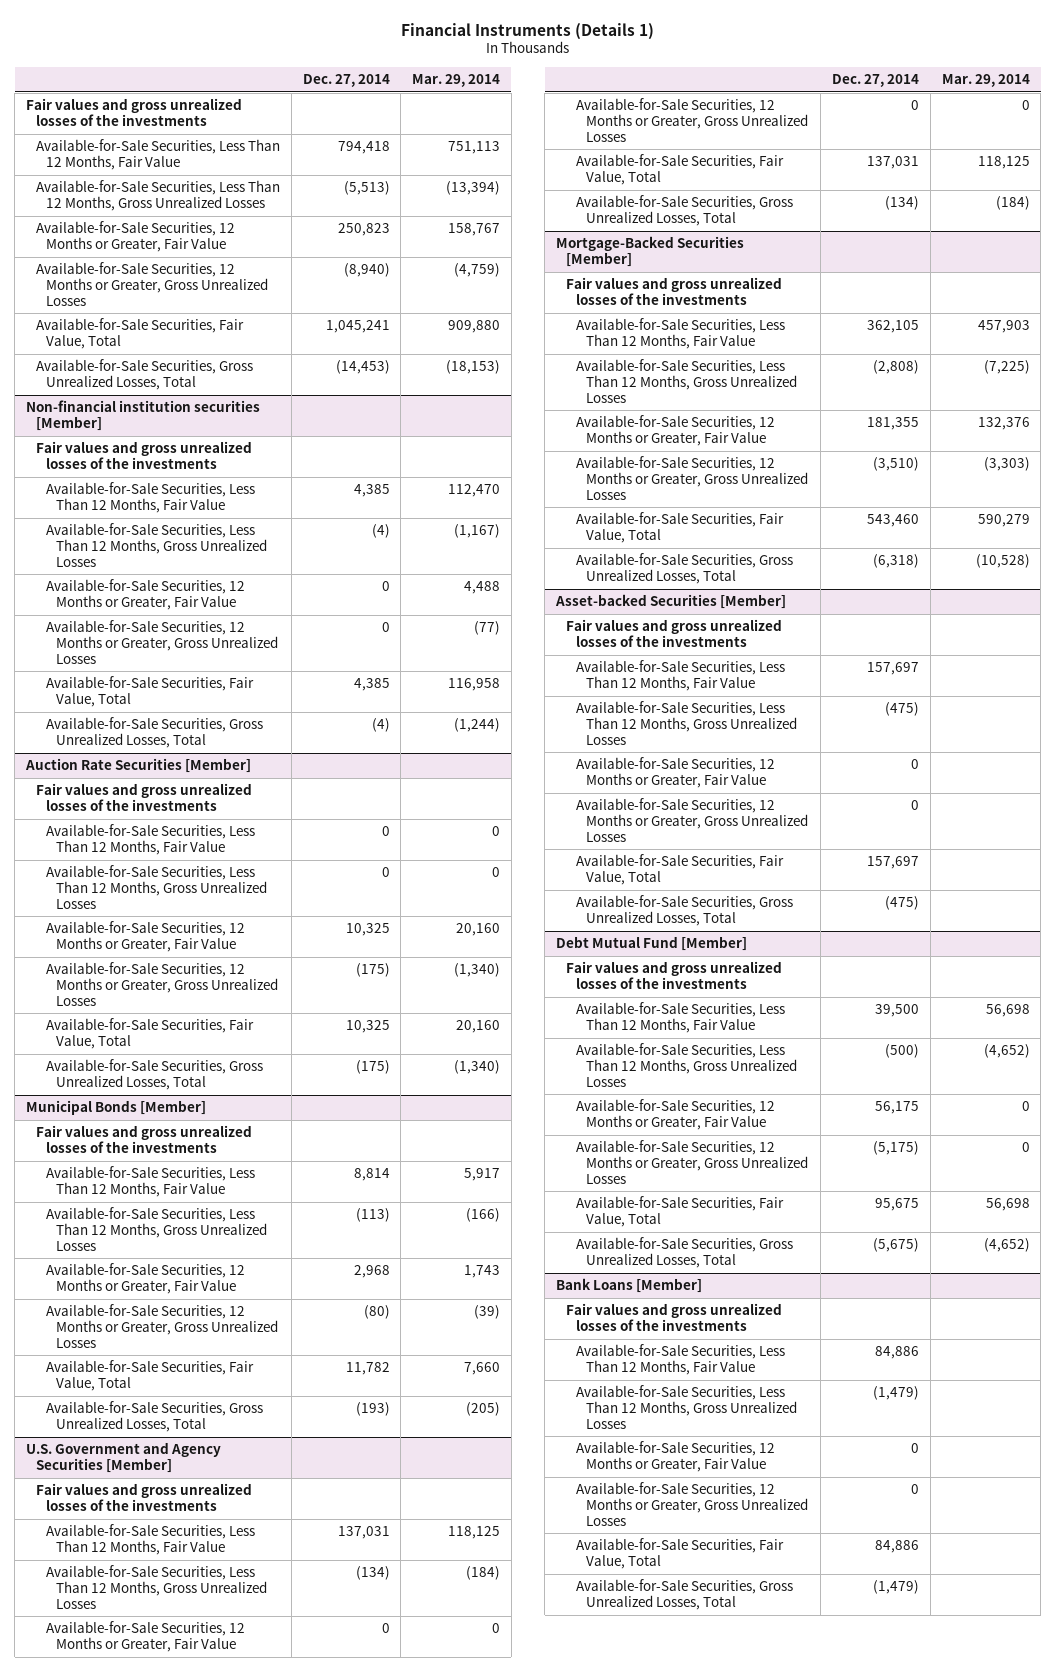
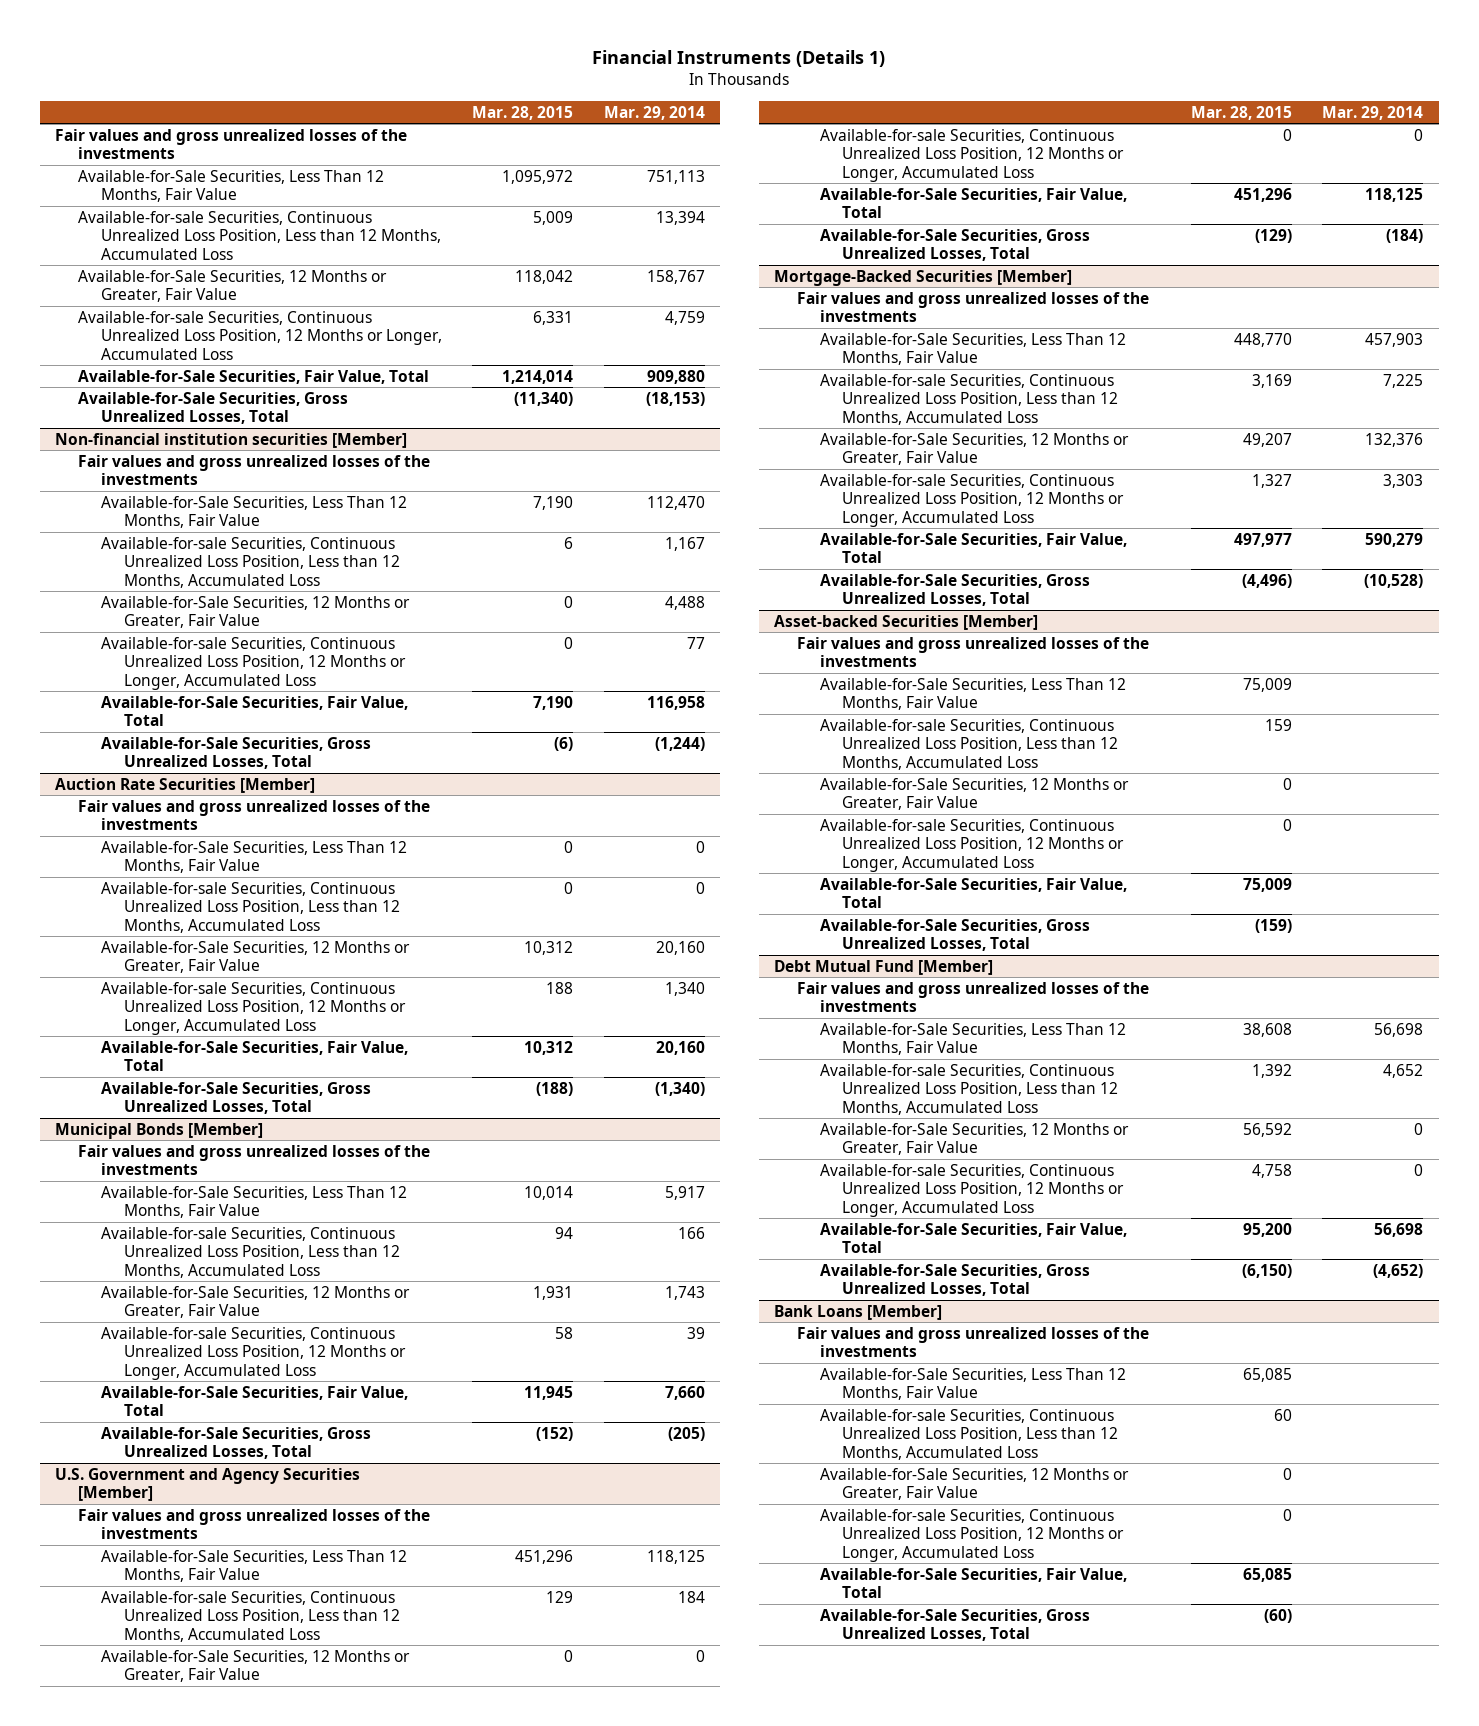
- | Dec. 27, 2014 | Mar. 29, 2014
+ | Mar. 28, 2015 | Mar. 29, 2014
- Available-for-Sale Securities, Less Than 12 Months, Gross Unrealized Losses | (5,513) | (13,394)
+ Available-for-sale Securities, Continuous Unrealized Loss Position, Less than 12 Months, Accumulated Loss | 5,009 | 13,394
- Available-for-Sale Securities, 12 Months or Greater, Gross Unrealized Losses | (8,940) | (4,759)
+ Available-for-sale Securities, Continuous Unrealized Loss Position, 12 Months or Longer, Accumulated Loss | 6,331 | 4,759
@ Non-financial institution securities [Member]
- Available-for-Sale Securities, Less Than 12 Months, Gross Unrealized Losses | (4) | (1,167)
+ Available-for-sale Securities, Continuous Unrealized Loss Position, Less than 12 Months, Accumulated Loss | 6 | 1,167
- Available-for-Sale Securities, 12 Months or Greater, Gross Unrealized Losses | 0 | (77)
+ Available-for-sale Securities, Continuous Unrealized Loss Position, 12 Months or Longer, Accumulated Loss | 0 | 77
@ Auction Rate Securities [Member]
- Available-for-Sale Securities, Less Than 12 Months, Gross Unrealized Losses | 0 | 0
+ Available-for-sale Securities, Continuous Unrealized Loss Position, Less than 12 Months, Accumulated Loss | 0 | 0
- Available-for-Sale Securities, 12 Months or Greater, Gross Unrealized Losses | (175) | (1,340)
+ Available-for-sale Securities, Continuous Unrealized Loss Position, 12 Months or Longer, Accumulated Loss | 188 | 1,340
@ Municipal Bonds [Member]
- Available-for-Sale Securities, Less Than 12 Months, Gross Unrealized Losses | (113) | (166)
+ Available-for-sale Securities, Continuous Unrealized Loss Position, Less than 12 Months, Accumulated Loss | 94 | 166
- Available-for-Sale Securities, 12 Months or Greater, Gross Unrealized Losses | (80) | (39)
+ Available-for-sale Securities, Continuous Unrealized Loss Position, 12 Months or Longer, Accumulated Loss | 58 | 39
@ U.S. Government and Agency Securities [Member]
- Available-for-Sale Securities, Less Than 12 Months, Gross Unrealized Losses | (134) | (184)
+ Available-for-sale Securities, Continuous Unrealized Loss Position, Less than 12 Months, Accumulated Loss | 129 | 184
- Available-for-Sale Securities, 12 Months or Greater, Gross Unrealized Losses | 0 | 0
+ Available-for-sale Securities, Continuous Unrealized Loss Position, 12 Months or Longer, Accumulated Loss | 0 | 0
@ Mortgage-Backed Securities [Member]
- Available-for-Sale Securities, Less Than 12 Months, Gross Unrealized Losses | (2,808) | (7,225)
+ Available-for-sale Securities, Continuous Unrealized Loss Position, Less than 12 Months, Accumulated Loss | 3,169 | 7,225
- Available-for-Sale Securities, 12 Months or Greater, Gross Unrealized Losses | (3,510) | (3,303)
+ Available-for-sale Securities, Continuous Unrealized Loss Position, 12 Months or Longer, Accumulated Loss | 1,327 | 3,303
@ Asset-backed Securities [Member]
- Available-for-Sale Securities, Less Than 12 Months, Gross Unrealized Losses | (475) |
+ Available-for-sale Securities, Continuous Unrealized Loss Position, Less than 12 Months, Accumulated Loss | 159 |
- Available-for-Sale Securities, 12 Months or Greater, Gross Unrealized Losses | 0 |
+ Available-for-sale Securities, Continuous Unrealized Loss Position, 12 Months or Longer, Accumulated Loss | 0 |
@ Debt Mutual Fund [Member]
- Available-for-Sale Securities, Less Than 12 Months, Gross Unrealized Losses | (500) | (4,652)
+ Available-for-sale Securities, Continuous Unrealized Loss Position, Less than 12 Months, Accumulated Loss | 1,392 | 4,652
- Available-for-Sale Securities, 12 Months or Greater, Gross Unrealized Losses | (5,175) | 0
+ Available-for-sale Securities, Continuous Unrealized Loss Position, 12 Months or Longer, Accumulated Loss | 4,758 | 0
@ Bank Loans [Member]
- Available-for-Sale Securities, Less Than 12 Months, Gross Unrealized Losses | (1,479) |
+ Available-for-sale Securities, Continuous Unrealized Loss Position, Less than 12 Months, Accumulated Loss | 60 |
- Available-for-Sale Securities, 12 Months or Greater, Gross Unrealized Losses | 0 |
+ Available-for-sale Securities, Continuous Unrealized Loss Position, 12 Months or Longer, Accumulated Loss | 0 |

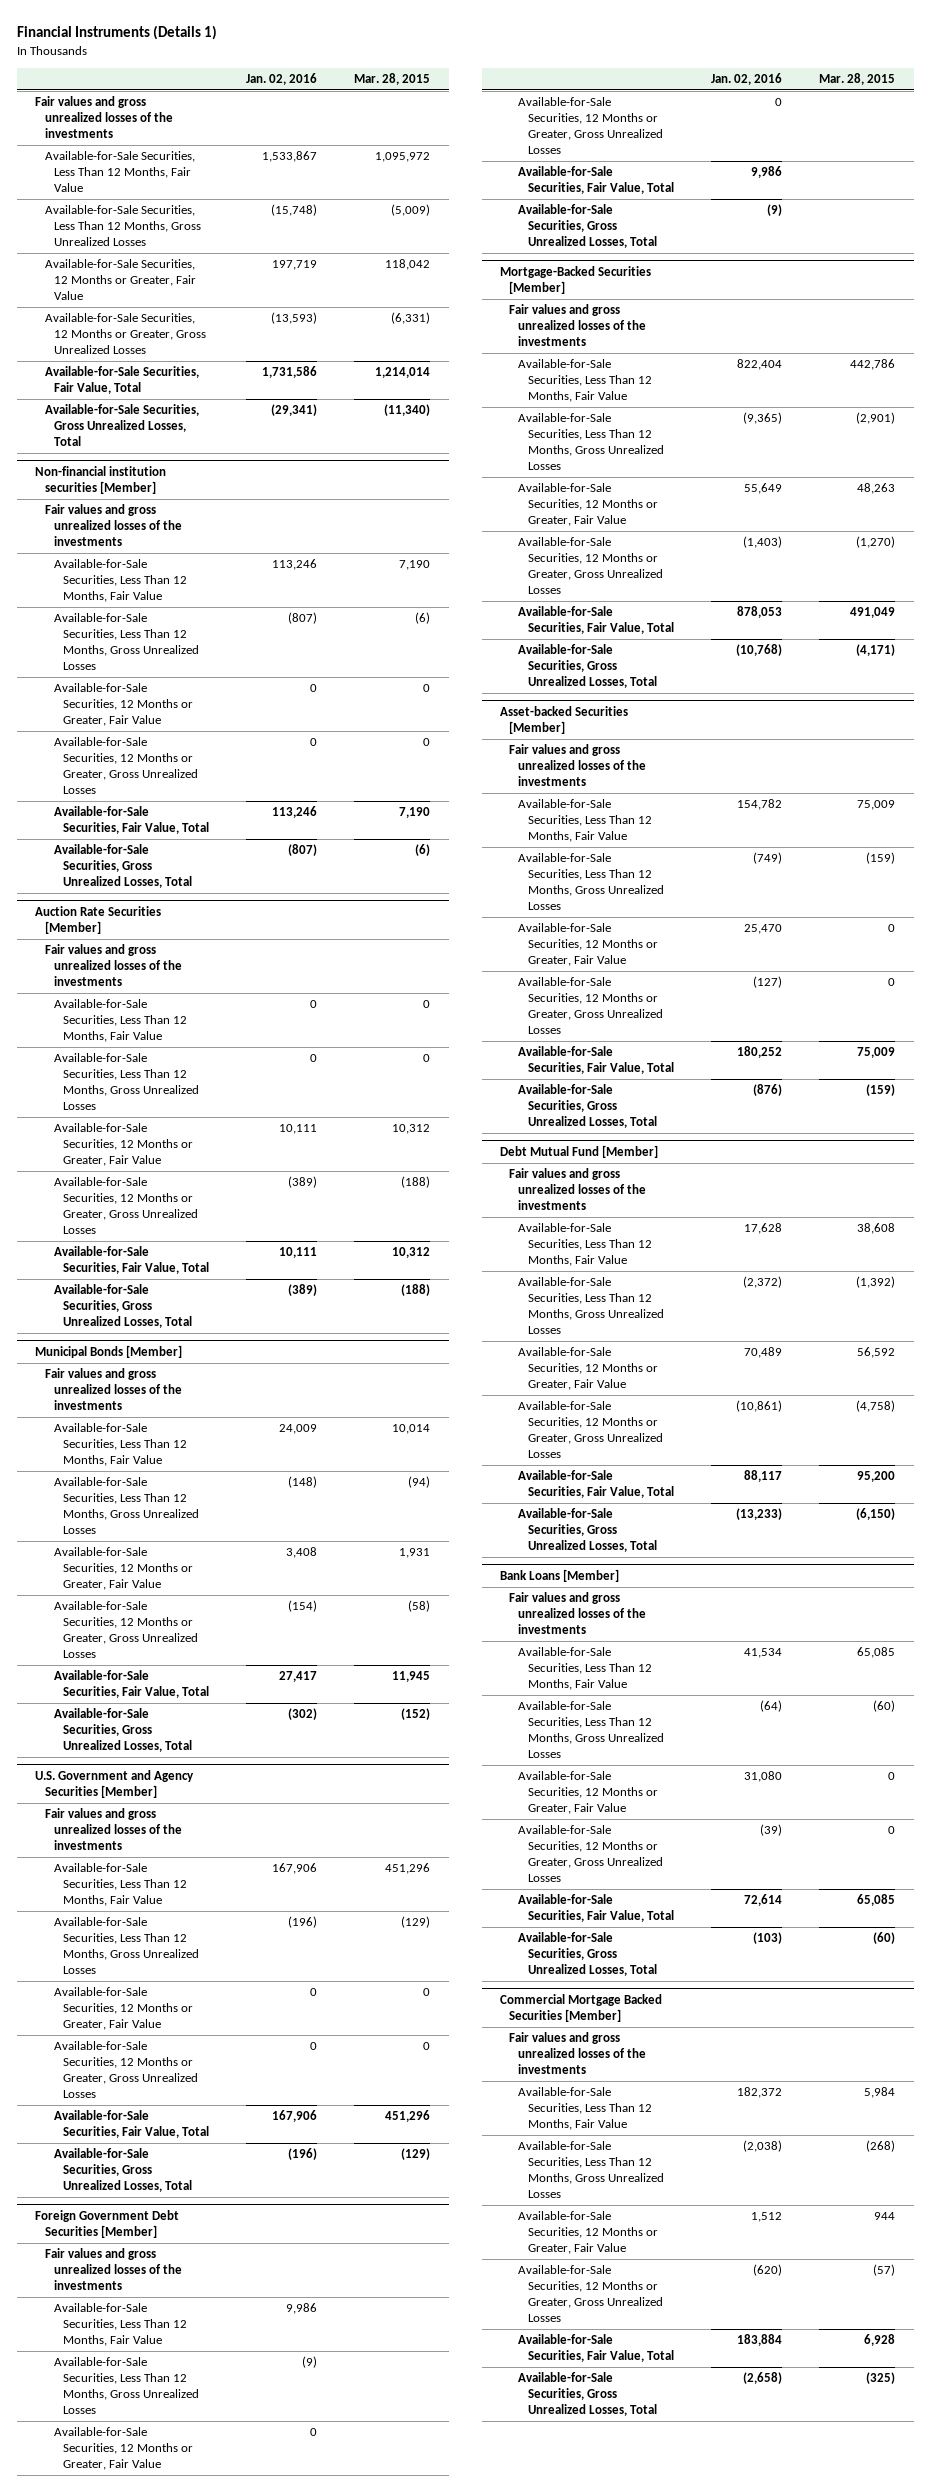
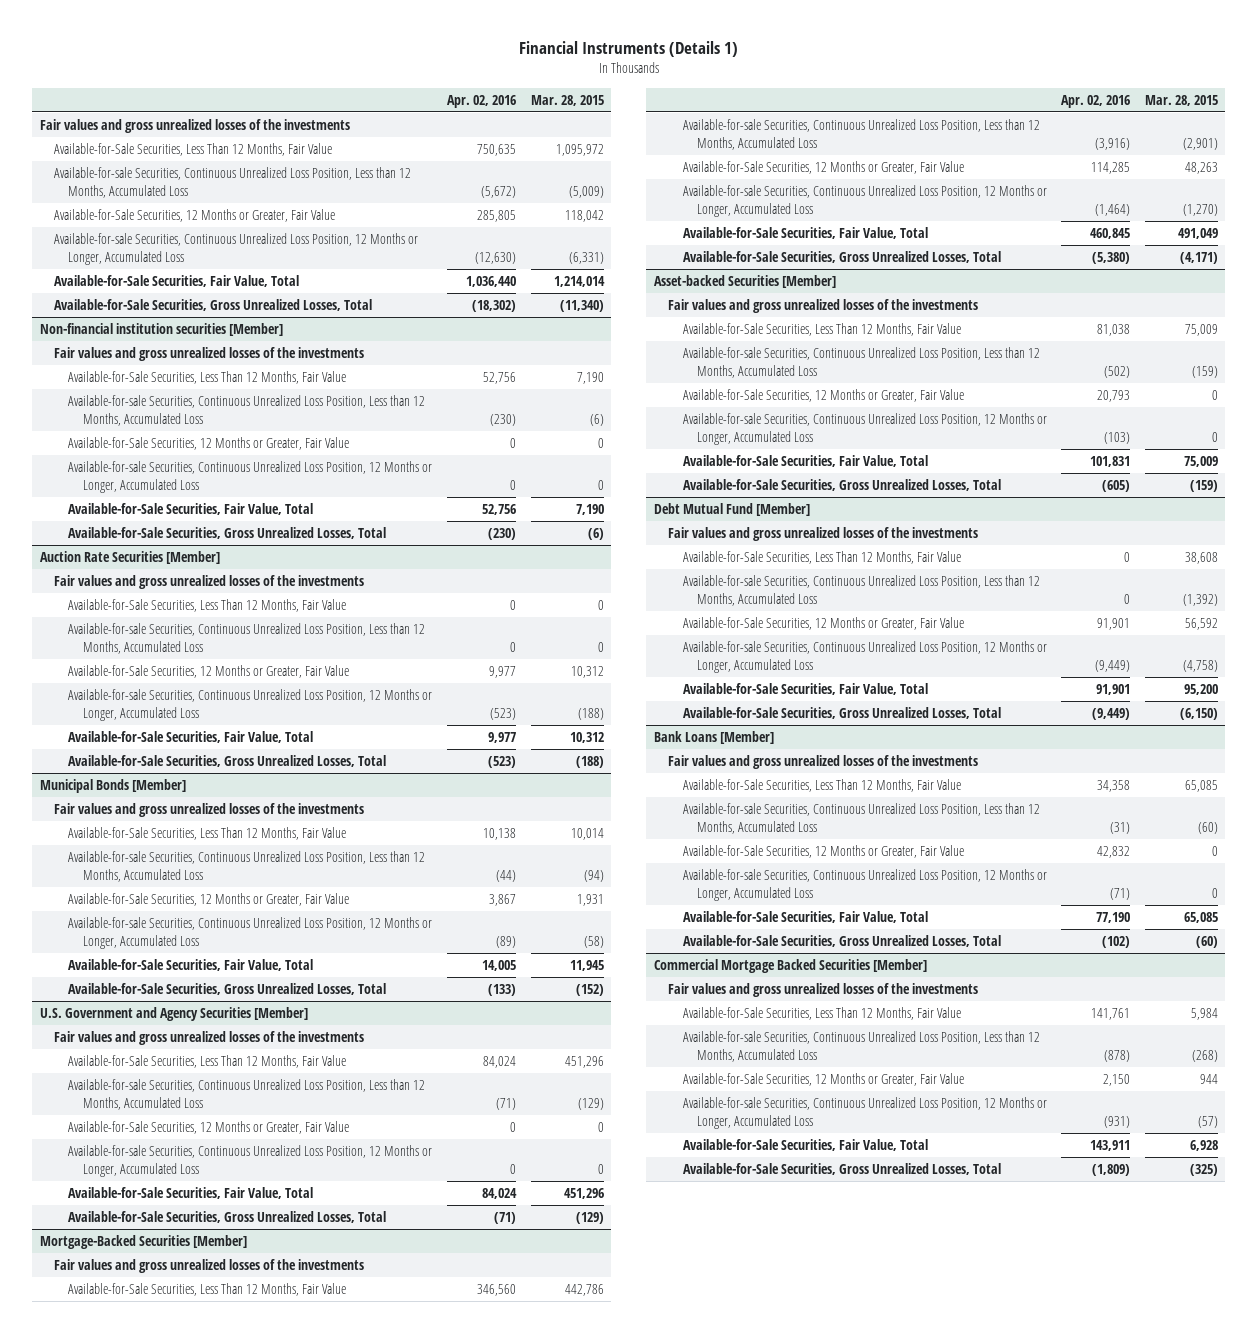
- | Jan. 02, 2016 | Mar. 28, 2015
+ | Apr. 02, 2016 | Mar. 28, 2015
- Available-for-Sale Securities, Less Than 12 Months, Gross Unrealized Losses | (15,748) | (5,009)
+ Available-for-sale Securities, Continuous Unrealized Loss Position, Less than 12 Months, Accumulated Loss | (5,672) | (5,009)
- Available-for-Sale Securities, 12 Months or Greater, Gross Unrealized Losses | (13,593) | (6,331)
+ Available-for-sale Securities, Continuous Unrealized Loss Position, 12 Months or Longer, Accumulated Loss | (12,630) | (6,331)
@ Non-financial institution securities [Member]
- Available-for-Sale Securities, Less Than 12 Months, Gross Unrealized Losses | (807) | (6)
+ Available-for-sale Securities, Continuous Unrealized Loss Position, Less than 12 Months, Accumulated Loss | (230) | (6)
- Available-for-Sale Securities, 12 Months or Greater, Gross Unrealized Losses | 0 | 0
+ Available-for-sale Securities, Continuous Unrealized Loss Position, 12 Months or Longer, Accumulated Loss | 0 | 0
@ Auction Rate Securities [Member]
- Available-for-Sale Securities, Less Than 12 Months, Gross Unrealized Losses | 0 | 0
+ Available-for-sale Securities, Continuous Unrealized Loss Position, Less than 12 Months, Accumulated Loss | 0 | 0
- Available-for-Sale Securities, 12 Months or Greater, Gross Unrealized Losses | (389) | (188)
+ Available-for-sale Securities, Continuous Unrealized Loss Position, 12 Months or Longer, Accumulated Loss | (523) | (188)
@ Municipal Bonds [Member]
- Available-for-Sale Securities, Less Than 12 Months, Gross Unrealized Losses | (148) | (94)
+ Available-for-sale Securities, Continuous Unrealized Loss Position, Less than 12 Months, Accumulated Loss | (44) | (94)
- Available-for-Sale Securities, 12 Months or Greater, Gross Unrealized Losses | (154) | (58)
+ Available-for-sale Securities, Continuous Unrealized Loss Position, 12 Months or Longer, Accumulated Loss | (89) | (58)
@ U.S. Government and Agency Securities [Member]
- Available-for-Sale Securities, Less Than 12 Months, Gross Unrealized Losses | (196) | (129)
+ Available-for-sale Securities, Continuous Unrealized Loss Position, Less than 12 Months, Accumulated Loss | (71) | (129)
- Available-for-Sale Securities, 12 Months or Greater, Gross Unrealized Losses | 0 | 0
+ Available-for-sale Securities, Continuous Unrealized Loss Position, 12 Months or Longer, Accumulated Loss | 0 | 0
- Foreign Government Debt Securities [Member]
- Fair values and gross unrealized losses of the investments
- Available-for-Sale Securities, Less Than 12 Months, Fair Value | 9,986 |
- Available-for-Sale Securities, Less Than 12 Months, Gross Unrealized Losses | (9) |
- Available-for-Sale Securities, 12 Months or Greater, Fair Value | 0 |
- Available-for-Sale Securities, 12 Months or Greater, Gross Unrealized Losses | 0 |
- Available-for-Sale Securities, Fair Value, Total | 9,986 |
- Available-for-Sale Securities, Gross Unrealized Losses, Total | (9) |
@ Mortgage-Backed Securities [Member]
- Available-for-Sale Securities, Less Than 12 Months, Gross Unrealized Losses | (9,365) | (2,901)
+ Available-for-sale Securities, Continuous Unrealized Loss Position, Less than 12 Months, Accumulated Loss | (3,916) | (2,901)
- Available-for-Sale Securities, 12 Months or Greater, Gross Unrealized Losses | (1,403) | (1,270)
+ Available-for-sale Securities, Continuous Unrealized Loss Position, 12 Months or Longer, Accumulated Loss | (1,464) | (1,270)
@ Asset-backed Securities [Member]
- Available-for-Sale Securities, Less Than 12 Months, Gross Unrealized Losses | (749) | (159)
+ Available-for-sale Securities, Continuous Unrealized Loss Position, Less than 12 Months, Accumulated Loss | (502) | (159)
- Available-for-Sale Securities, 12 Months or Greater, Gross Unrealized Losses | (127) | 0
+ Available-for-sale Securities, Continuous Unrealized Loss Position, 12 Months or Longer, Accumulated Loss | (103) | 0
@ Debt Mutual Fund [Member]
- Available-for-Sale Securities, Less Than 12 Months, Gross Unrealized Losses | (2,372) | (1,392)
+ Available-for-sale Securities, Continuous Unrealized Loss Position, Less than 12 Months, Accumulated Loss | 0 | (1,392)
- Available-for-Sale Securities, 12 Months or Greater, Gross Unrealized Losses | (10,861) | (4,758)
+ Available-for-sale Securities, Continuous Unrealized Loss Position, 12 Months or Longer, Accumulated Loss | (9,449) | (4,758)
@ Bank Loans [Member]
- Available-for-Sale Securities, Less Than 12 Months, Gross Unrealized Losses | (64) | (60)
+ Available-for-sale Securities, Continuous Unrealized Loss Position, Less than 12 Months, Accumulated Loss | (31) | (60)
- Available-for-Sale Securities, 12 Months or Greater, Gross Unrealized Losses | (39) | 0
+ Available-for-sale Securities, Continuous Unrealized Loss Position, 12 Months or Longer, Accumulated Loss | (71) | 0
@ Commercial Mortgage Backed Securities [Member]
- Available-for-Sale Securities, Less Than 12 Months, Gross Unrealized Losses | (2,038) | (268)
+ Available-for-sale Securities, Continuous Unrealized Loss Position, Less than 12 Months, Accumulated Loss | (878) | (268)
- Available-for-Sale Securities, 12 Months or Greater, Gross Unrealized Losses | (620) | (57)
+ Available-for-sale Securities, Continuous Unrealized Loss Position, 12 Months or Longer, Accumulated Loss | (931) | (57)

